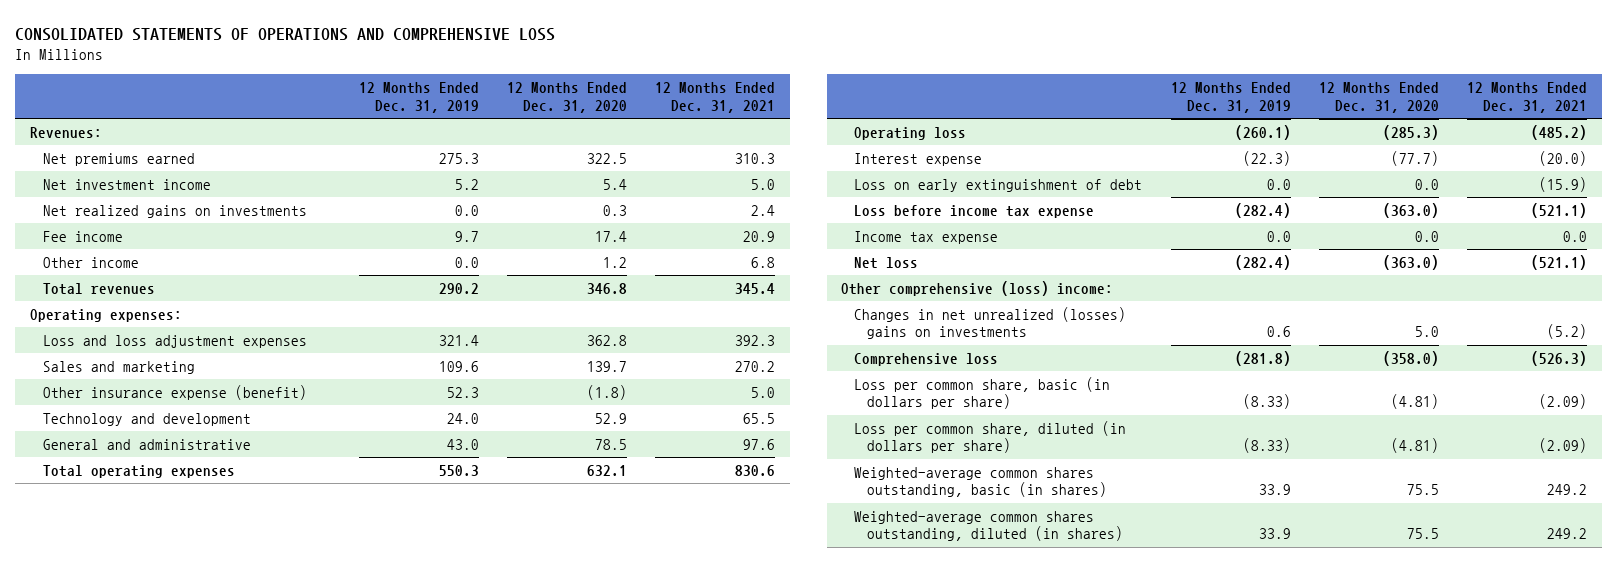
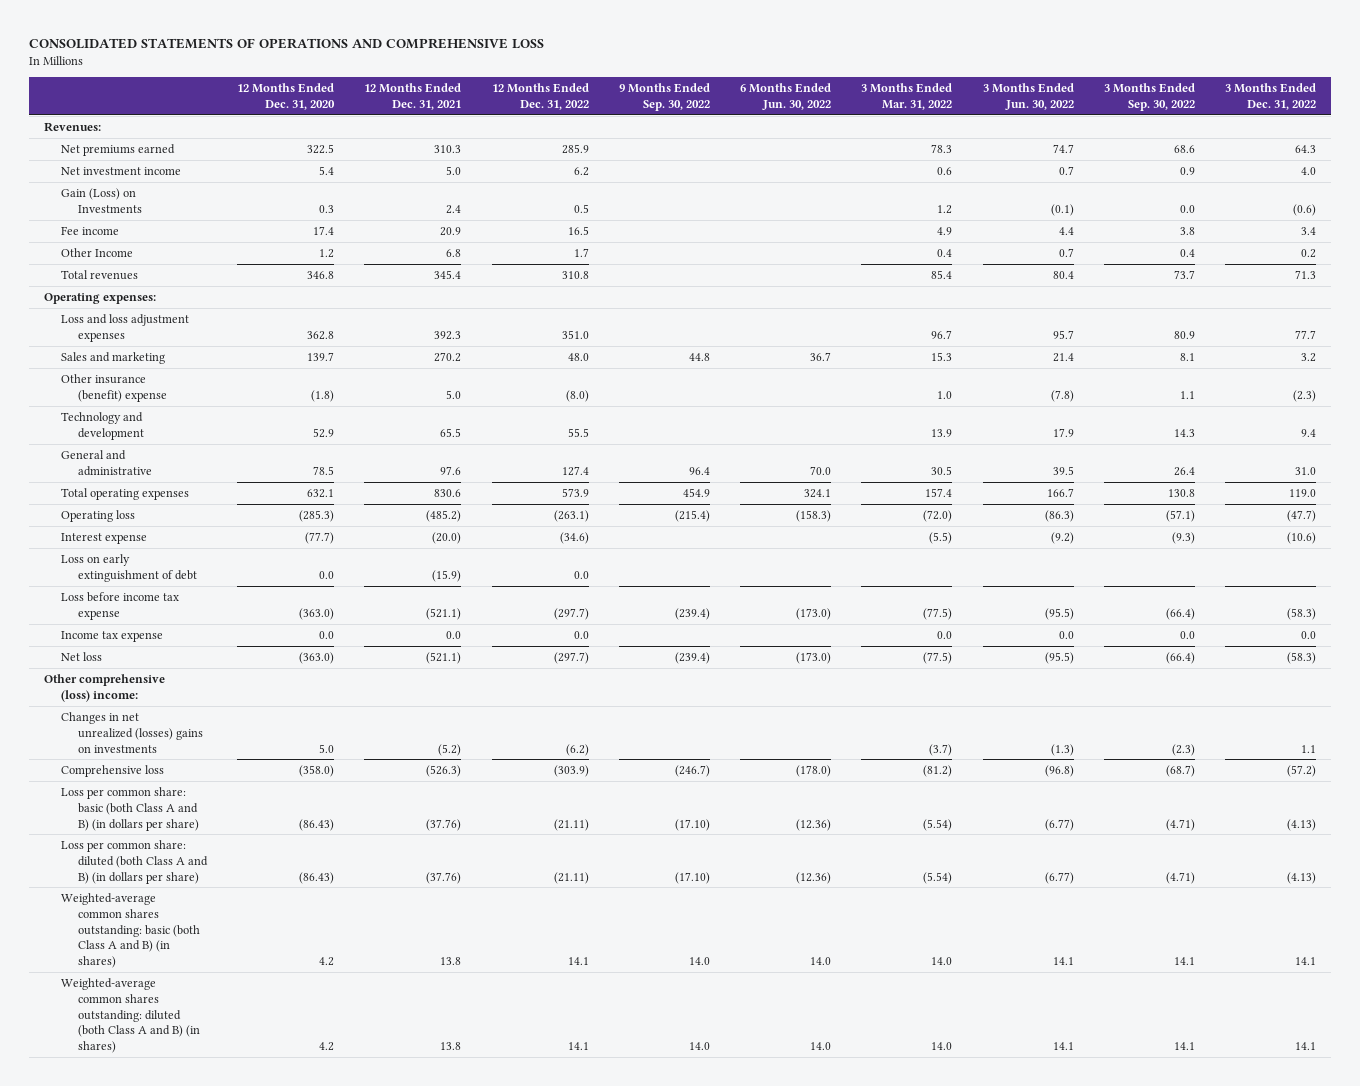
- | 12 Months Ended Dec. 31, 2019 | 12 Months Ended Dec. 31, 2020 | 12 Months Ended Dec. 31, 2021
+ | 12 Months Ended Dec. 31, 2020 | 12 Months Ended Dec. 31, 2021 | 12 Months Ended Dec. 31, 2022 | 9 Months Ended Sep. 30, 2022 | 6 Months Ended Jun. 30, 2022 | 3 Months Ended Mar. 31, 2022 | 3 Months Ended Jun. 30, 2022 | 3 Months Ended Sep. 30, 2022 | 3 Months Ended Dec. 31, 2022
- Net realized gains on investments | 0.0 | 0.3 | 2.4
+ Gain (Loss) on Investments | 0.3 | 2.4 | 0.5 | | | 1.2 | (0.1) | 0.0 | (0.6)
- Other income | 0.0 | 1.2 | 6.8
+ Other Income | 1.2 | 6.8 | 1.7 | | | 0.4 | 0.7 | 0.4 | 0.2
- Other insurance expense (benefit) | 52.3 | (1.8) | 5.0
+ Other insurance (benefit) expense | (1.8) | 5.0 | (8.0) | | | 1.0 | (7.8) | 1.1 | (2.3)
- Loss per common share, basic (in dollars per share) | (8.33) | (4.81) | (2.09)
- Loss per common share, diluted (in dollars per share) | (8.33) | (4.81) | (2.09)
- Weighted-average common shares outstanding, basic (in shares) | 33.9 | 75.5 | 249.2
- Weighted-average common shares outstanding, diluted (in shares) | 33.9 | 75.5 | 249.2
+ Loss per common share: basic (both Class A and B) (in dollars per share) | (86.43) | (37.76) | (21.11) | (17.10) | (12.36) | (5.54) | (6.77) | (4.71) | (4.13)
+ Loss per common share: diluted (both Class A and B) (in dollars per share) | (86.43) | (37.76) | (21.11) | (17.10) | (12.36) | (5.54) | (6.77) | (4.71) | (4.13)
+ Weighted-average common shares outstanding: basic (both Class A and B) (in shares) | 4.2 | 13.8 | 14.1 | 14.0 | 14.0 | 14.0 | 14.1 | 14.1 | 14.1
+ Weighted-average common shares outstanding: diluted (both Class A and B) (in shares) | 4.2 | 13.8 | 14.1 | 14.0 | 14.0 | 14.0 | 14.1 | 14.1 | 14.1

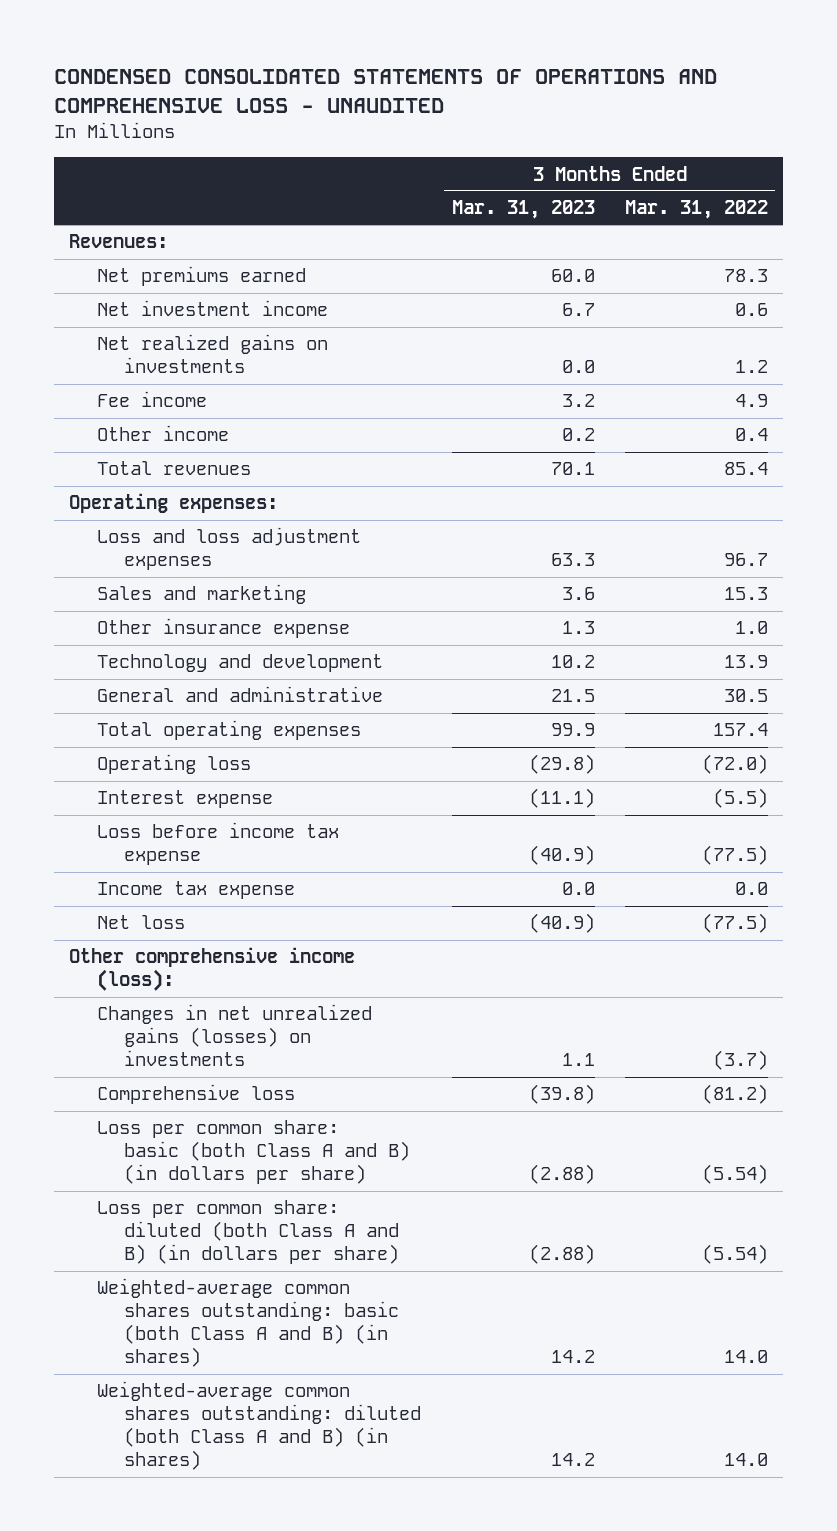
- CONSOLIDATED STATEMENTS OF OPERATIONS AND COMPREHENSIVE LOSS
+ CONDENSED CONSOLIDATED STATEMENTS OF OPERATIONS AND COMPREHENSIVE LOSS - UNAUDITED
- | 12 Months Ended Dec. 31, 2020 | 12 Months Ended Dec. 31, 2021 | 12 Months Ended Dec. 31, 2022 | 9 Months Ended Sep. 30, 2022 | 6 Months Ended Jun. 30, 2022 | 3 Months Ended Mar. 31, 2022 | 3 Months Ended Jun. 30, 2022 | 3 Months Ended Sep. 30, 2022 | 3 Months Ended Dec. 31, 2022
+ | 3 Months Ended Mar. 31, 2023 | 3 Months Ended Mar. 31, 2022
- Gain (Loss) on Investments | 0.3 | 2.4 | 0.5 | | | 1.2 | (0.1) | 0.0 | (0.6)
+ Net realized gains on investments | 0.0 | 1.2
- Other Income | 1.2 | 6.8 | 1.7 | | | 0.4 | 0.7 | 0.4 | 0.2
+ Other income | 0.2 | 0.4
- Other insurance (benefit) expense | (1.8) | 5.0 | (8.0) | | | 1.0 | (7.8) | 1.1 | (2.3)
+ Other insurance expense | 1.3 | 1.0
- Loss on early extinguishment of debt | 0.0 | (15.9) | 0.0 | | | | | |
- Other comprehensive (loss) income:
- Changes in net unrealized (losses) gains on investments | 5.0 | (5.2) | (6.2) | | | (3.7) | (1.3) | (2.3) | 1.1
+ Other comprehensive income (loss):
+ Changes in net unrealized gains (losses) on investments | 1.1 | (3.7)

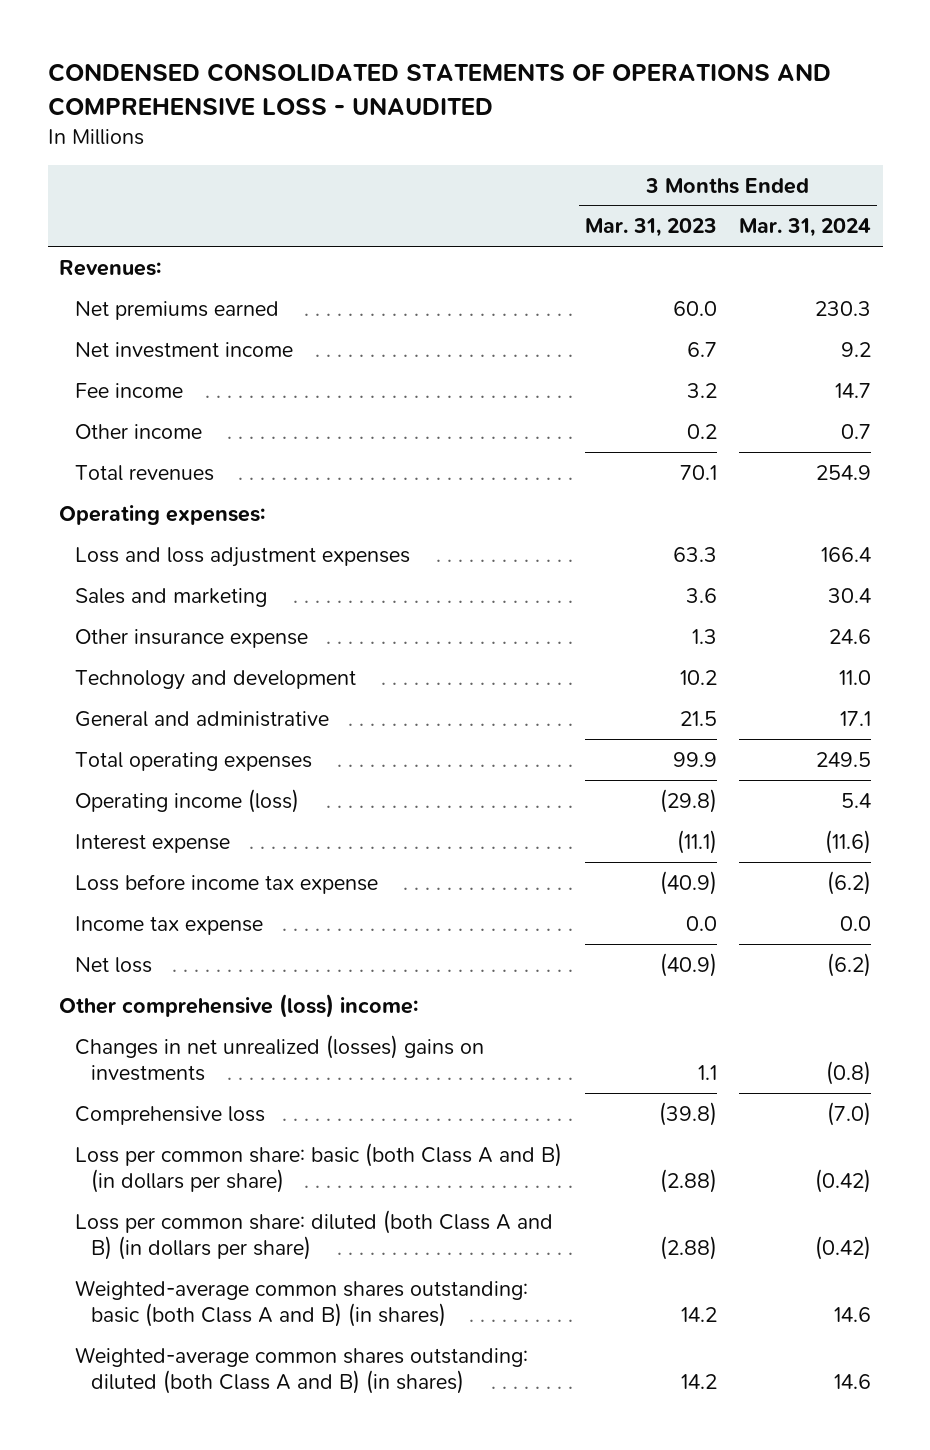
- | 3 Months Ended Mar. 31, 2023 | 3 Months Ended Mar. 31, 2022
+ | 3 Months Ended Mar. 31, 2023 | 3 Months Ended Mar. 31, 2024
- Net realized gains on investments | 0.0 | 1.2
- Operating loss | (29.8) | (72.0)
+ Operating income (loss) | (29.8) | 5.4
- Other comprehensive income (loss):
- Changes in net unrealized gains (losses) on investments | 1.1 | (3.7)
+ Other comprehensive (loss) income:
+ Changes in net unrealized (losses) gains on investments | 1.1 | (0.8)

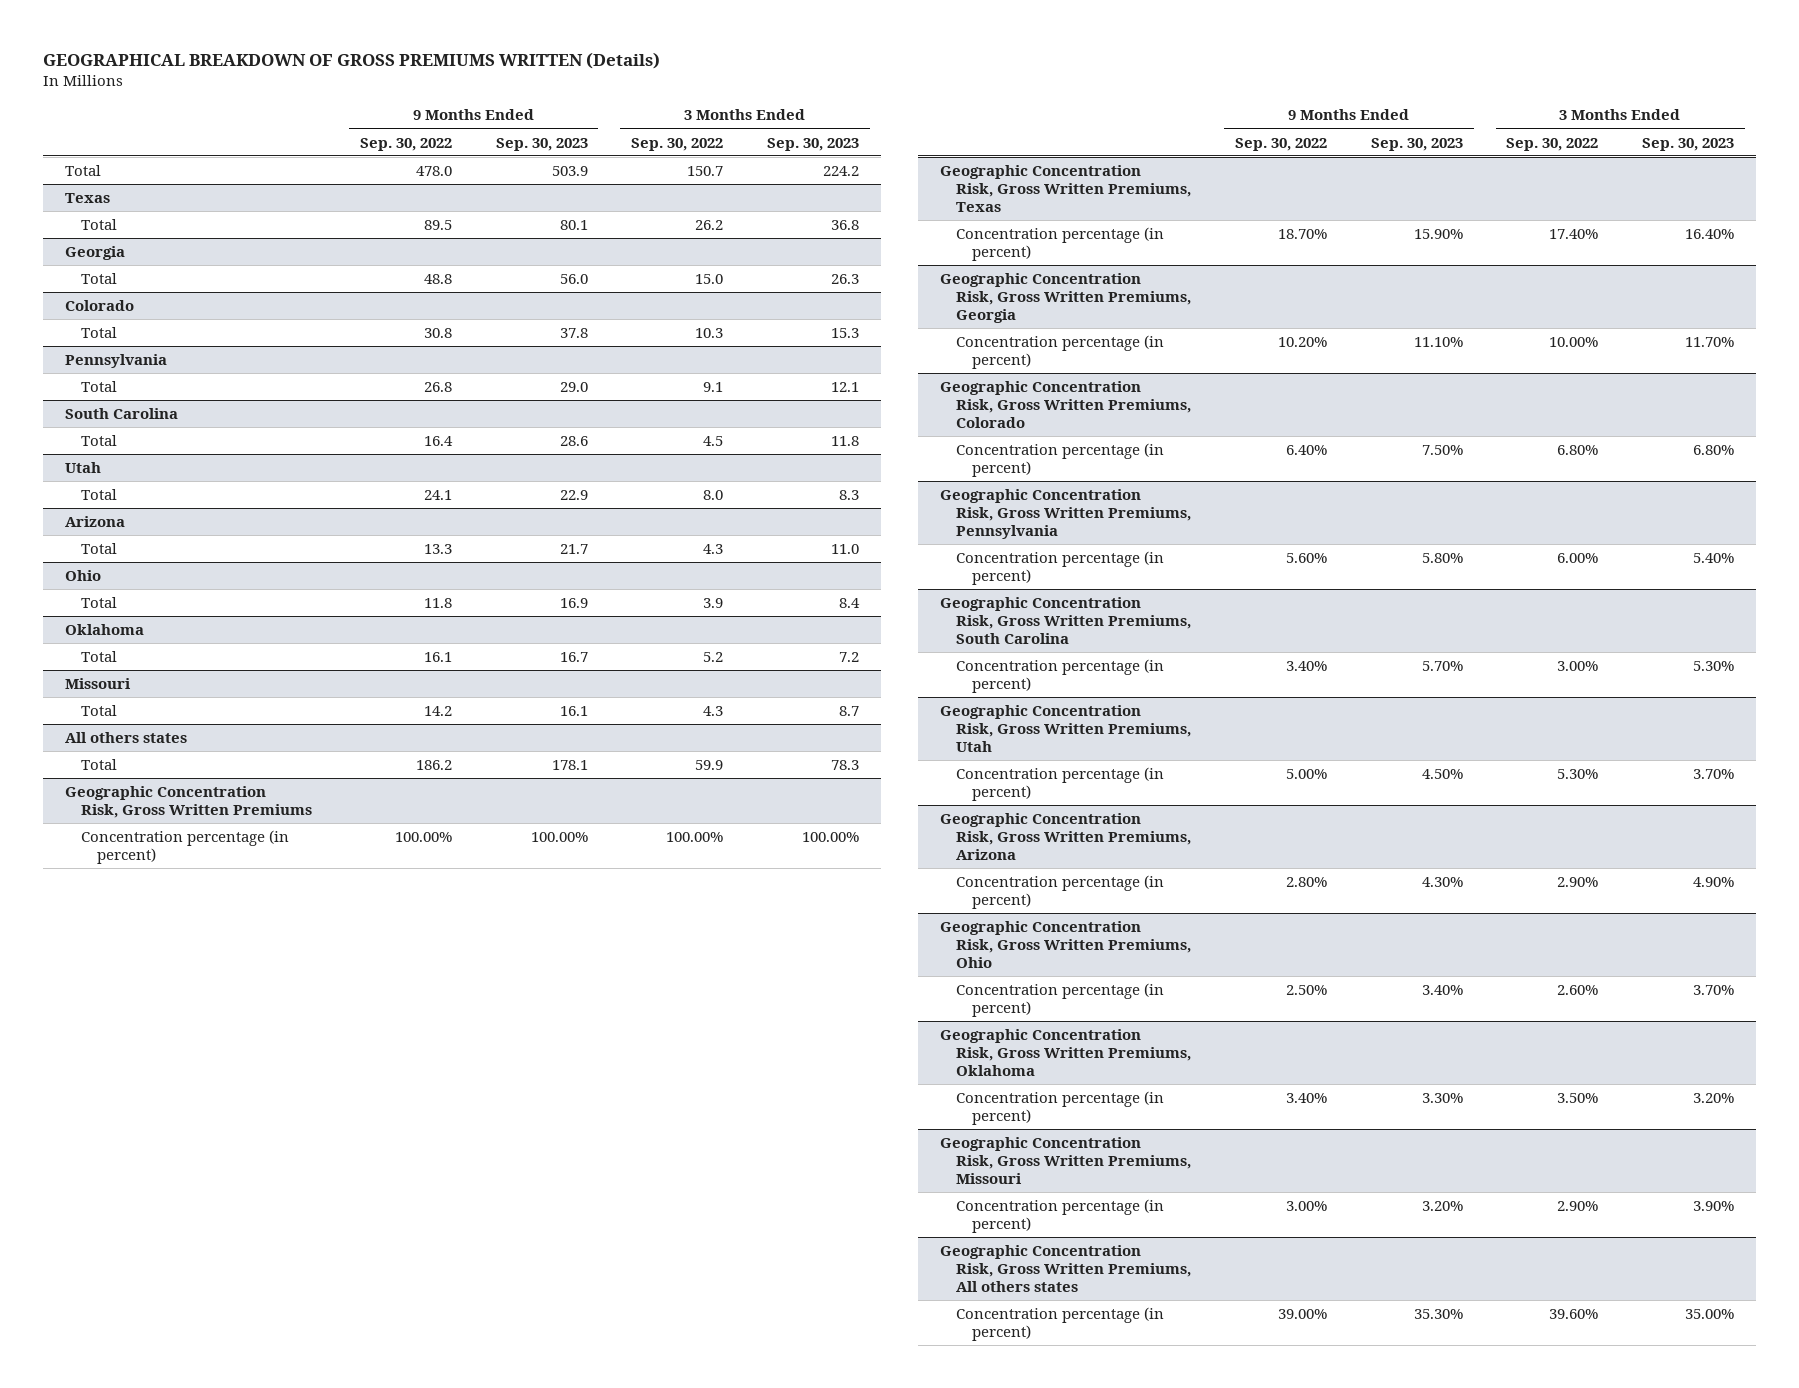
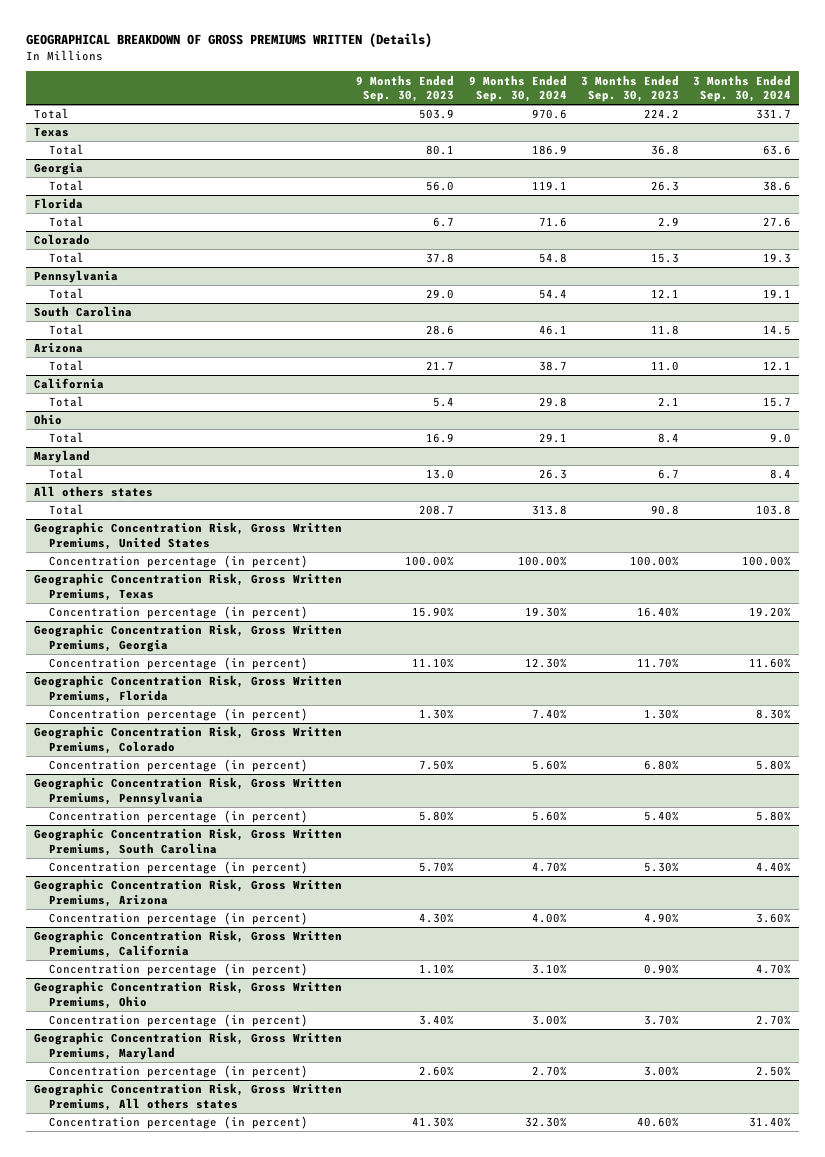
- | 9 Months Ended Sep. 30, 2022 | 9 Months Ended Sep. 30, 2023 | 3 Months Ended Sep. 30, 2022 | 3 Months Ended Sep. 30, 2023
+ | 9 Months Ended Sep. 30, 2023 | 9 Months Ended Sep. 30, 2024 | 3 Months Ended Sep. 30, 2023 | 3 Months Ended Sep. 30, 2024
+ Florida
+ Total | 6.7 | 71.6 | 2.9 | 27.6
- Utah
- Total | 24.1 | 22.9 | 8.0 | 8.3
+ California
+ Total | 5.4 | 29.8 | 2.1 | 15.7
- Oklahoma
- Total | 16.1 | 16.7 | 5.2 | 7.2
- Missouri
- Total | 14.2 | 16.1 | 4.3 | 8.7
+ Maryland
+ Total | 13.0 | 26.3 | 6.7 | 8.4
@ All others states
- Total | 186.2 | 178.1 | 59.9 | 78.3
- Geographic Concentration Risk, Gross Written Premiums
@ All others states
+ Total | 208.7 | 313.8 | 90.8 | 103.8
+ Geographic Concentration Risk, Gross Written Premiums, United States
+ Geographic Concentration Risk, Gross Written Premiums, Florida
+ Concentration percentage (in percent) | 1.30% | 7.40% | 1.30% | 8.30%
- Geographic Concentration Risk, Gross Written Premiums, Utah
- Concentration percentage (in percent) | 5.00% | 4.50% | 5.30% | 3.70%
+ Geographic Concentration Risk, Gross Written Premiums, California
+ Concentration percentage (in percent) | 1.10% | 3.10% | 0.90% | 4.70%
- Geographic Concentration Risk, Gross Written Premiums, Oklahoma
- Concentration percentage (in percent) | 3.40% | 3.30% | 3.50% | 3.20%
- Geographic Concentration Risk, Gross Written Premiums, Missouri
- Concentration percentage (in percent) | 3.00% | 3.20% | 2.90% | 3.90%
+ Geographic Concentration Risk, Gross Written Premiums, Maryland
+ Concentration percentage (in percent) | 2.60% | 2.70% | 3.00% | 2.50%
@ Geographic Concentration Risk, Gross Written Premiums, All others states
- Concentration percentage (in percent) | 39.00% | 35.30% | 39.60% | 35.00%
+ Concentration percentage (in percent) | 41.30% | 32.30% | 40.60% | 31.40%

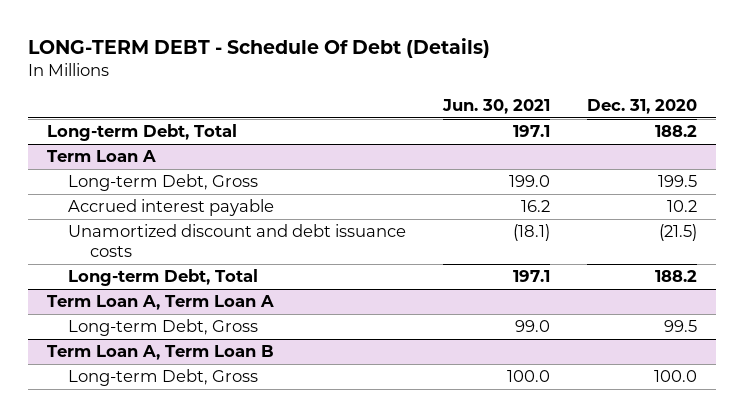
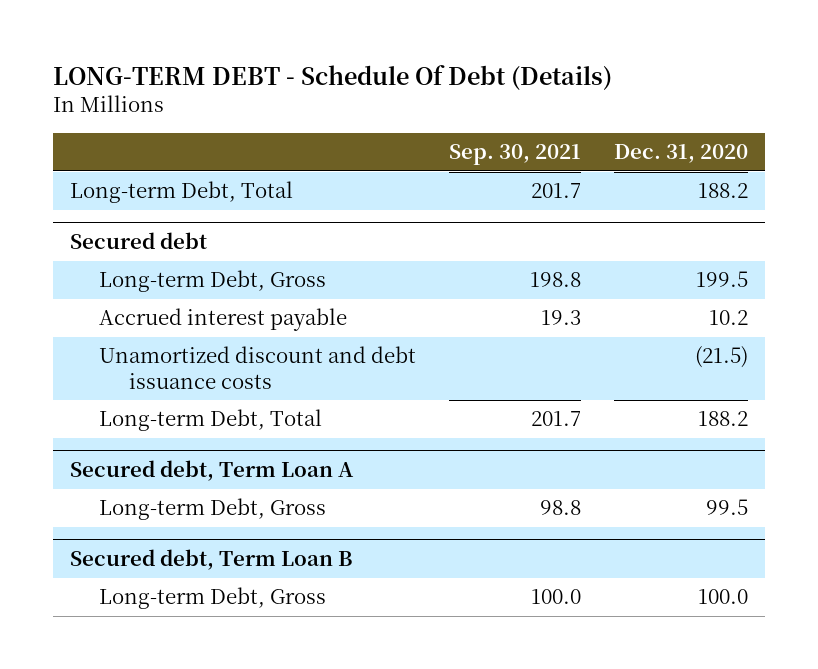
- | Jun. 30, 2021 | Dec. 31, 2020
+ | Sep. 30, 2021 | Dec. 31, 2020
- Term Loan A
+ Secured debt
- Term Loan A, Term Loan A
+ Secured debt, Term Loan A
- Term Loan A, Term Loan B
+ Secured debt, Term Loan B

